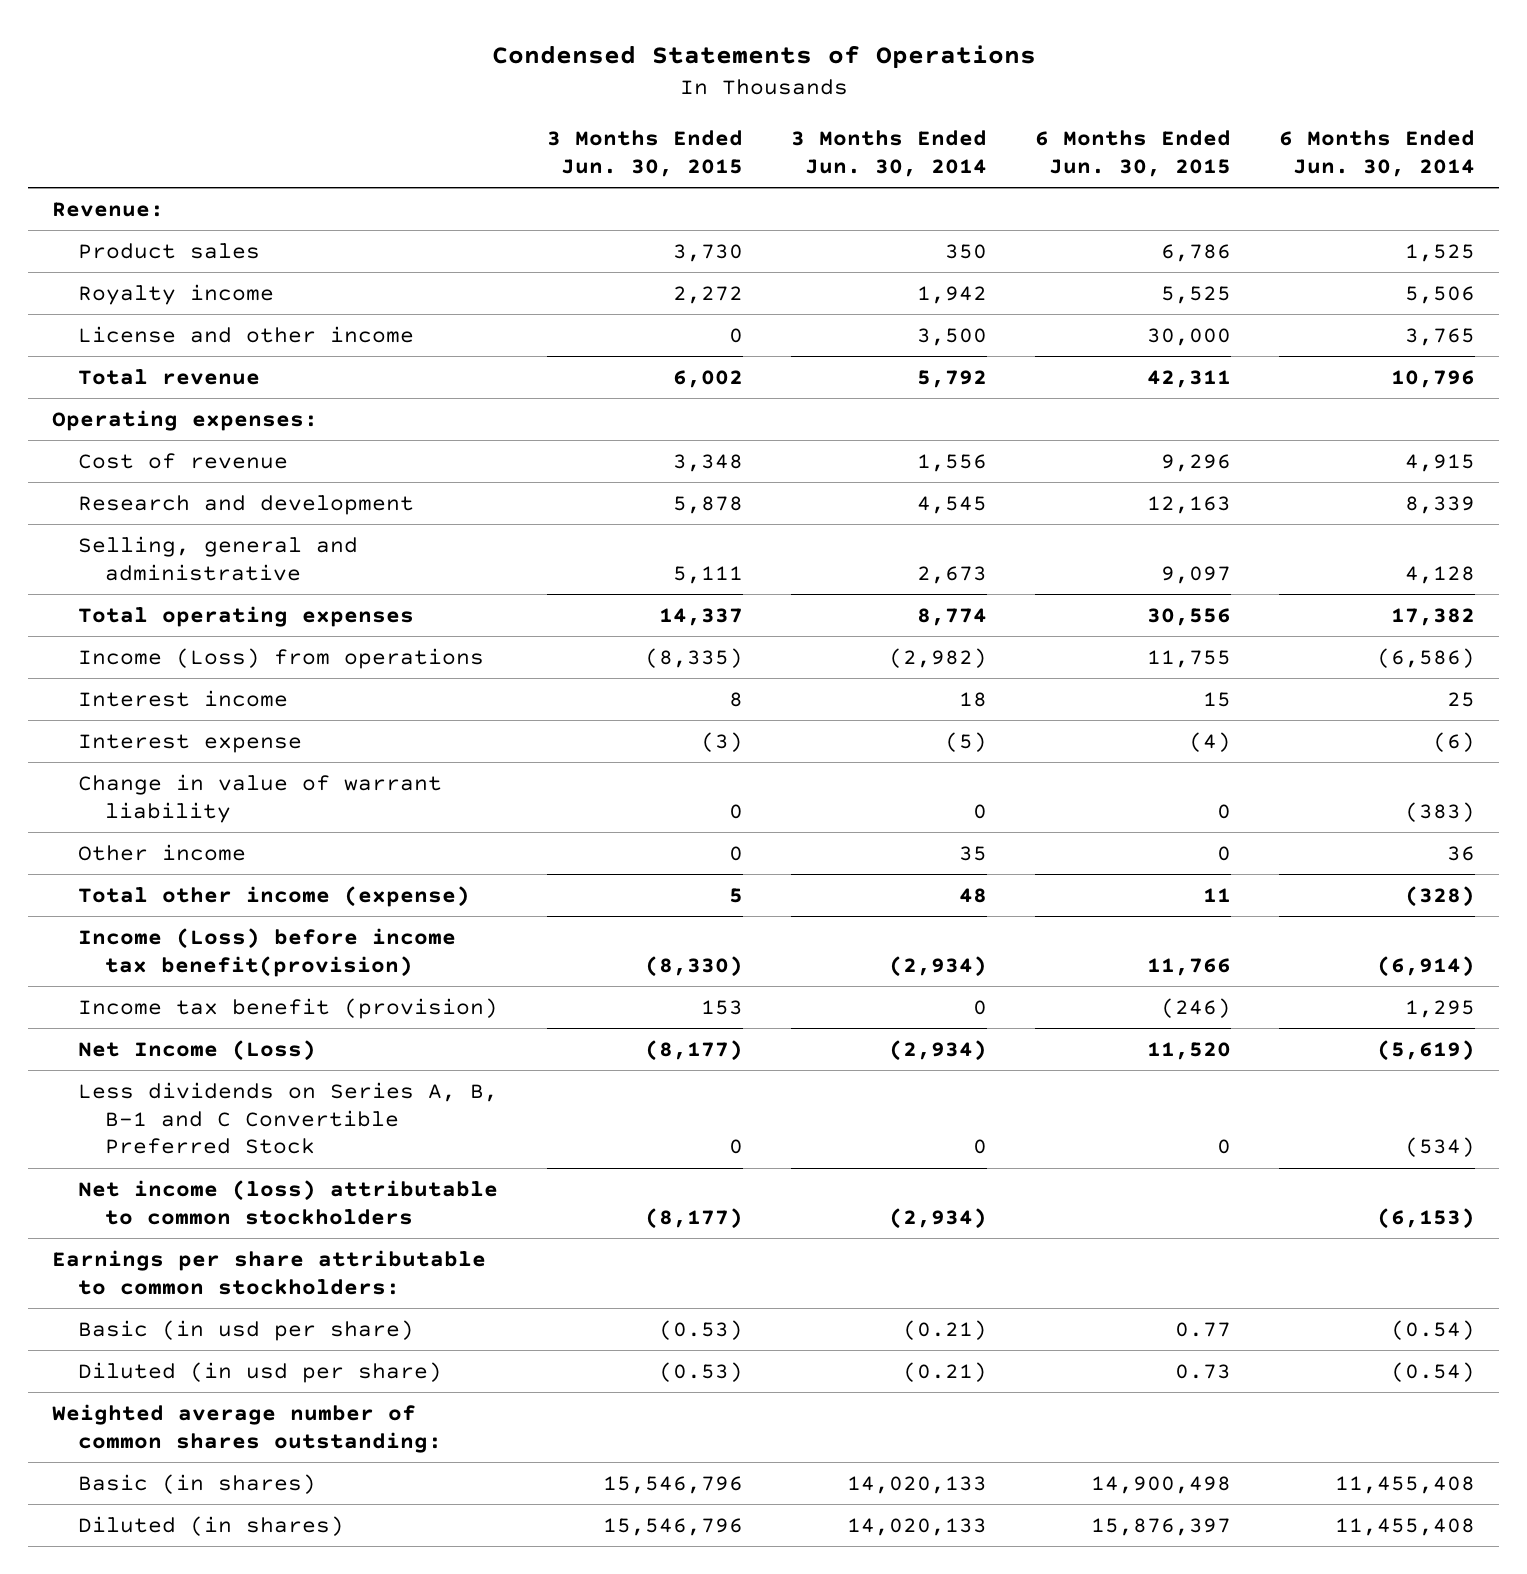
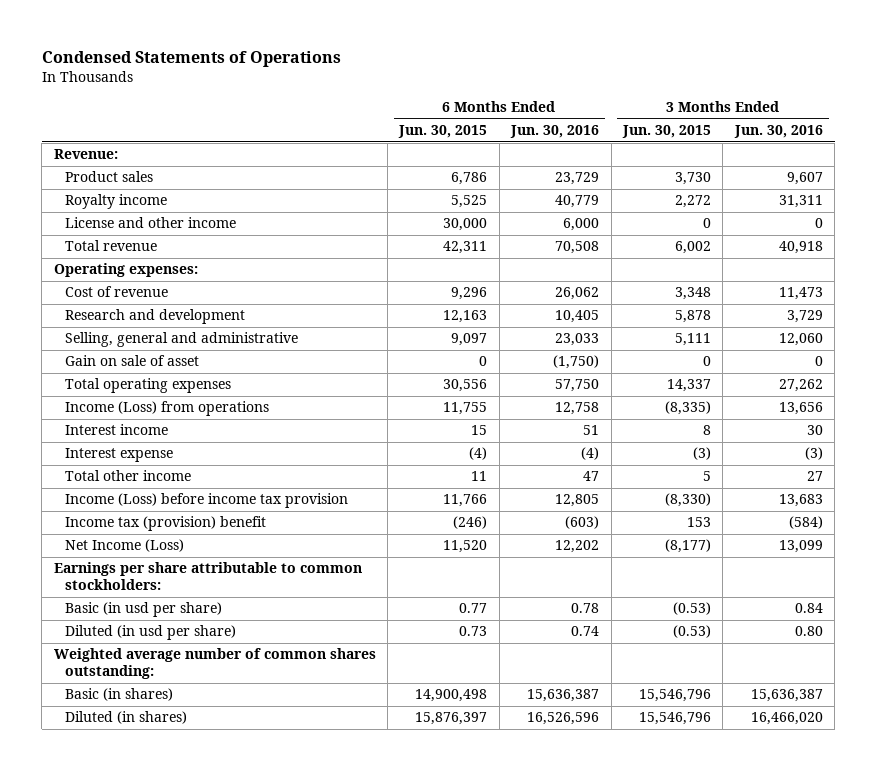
- | 3 Months Ended Jun. 30, 2015 | 3 Months Ended Jun. 30, 2014 | 6 Months Ended Jun. 30, 2015 | 6 Months Ended Jun. 30, 2014
+ | 6 Months Ended Jun. 30, 2015 | 6 Months Ended Jun. 30, 2016 | 3 Months Ended Jun. 30, 2015 | 3 Months Ended Jun. 30, 2016
+ Gain on sale of asset | 0 | (1,750) | 0 | 0
- Change in value of warrant liability | 0 | 0 | 0 | (383)
- Other income | 0 | 35 | 0 | 36
- Total other income (expense) | 5 | 48 | 11 | (328)
- Income (Loss) before income tax benefit(provision) | (8,330) | (2,934) | 11,766 | (6,914)
- Income tax benefit (provision) | 153 | 0 | (246) | 1,295
+ Total other income | 11 | 47 | 5 | 27
+ Income (Loss) before income tax provision | 11,766 | 12,805 | (8,330) | 13,683
+ Income tax (provision) benefit | (246) | (603) | 153 | (584)
- Less dividends on Series A, B, B-1 and C Convertible Preferred Stock | 0 | 0 | 0 | (534)
- Net income (loss) attributable to common stockholders | (8,177) | (2,934) | | (6,153)

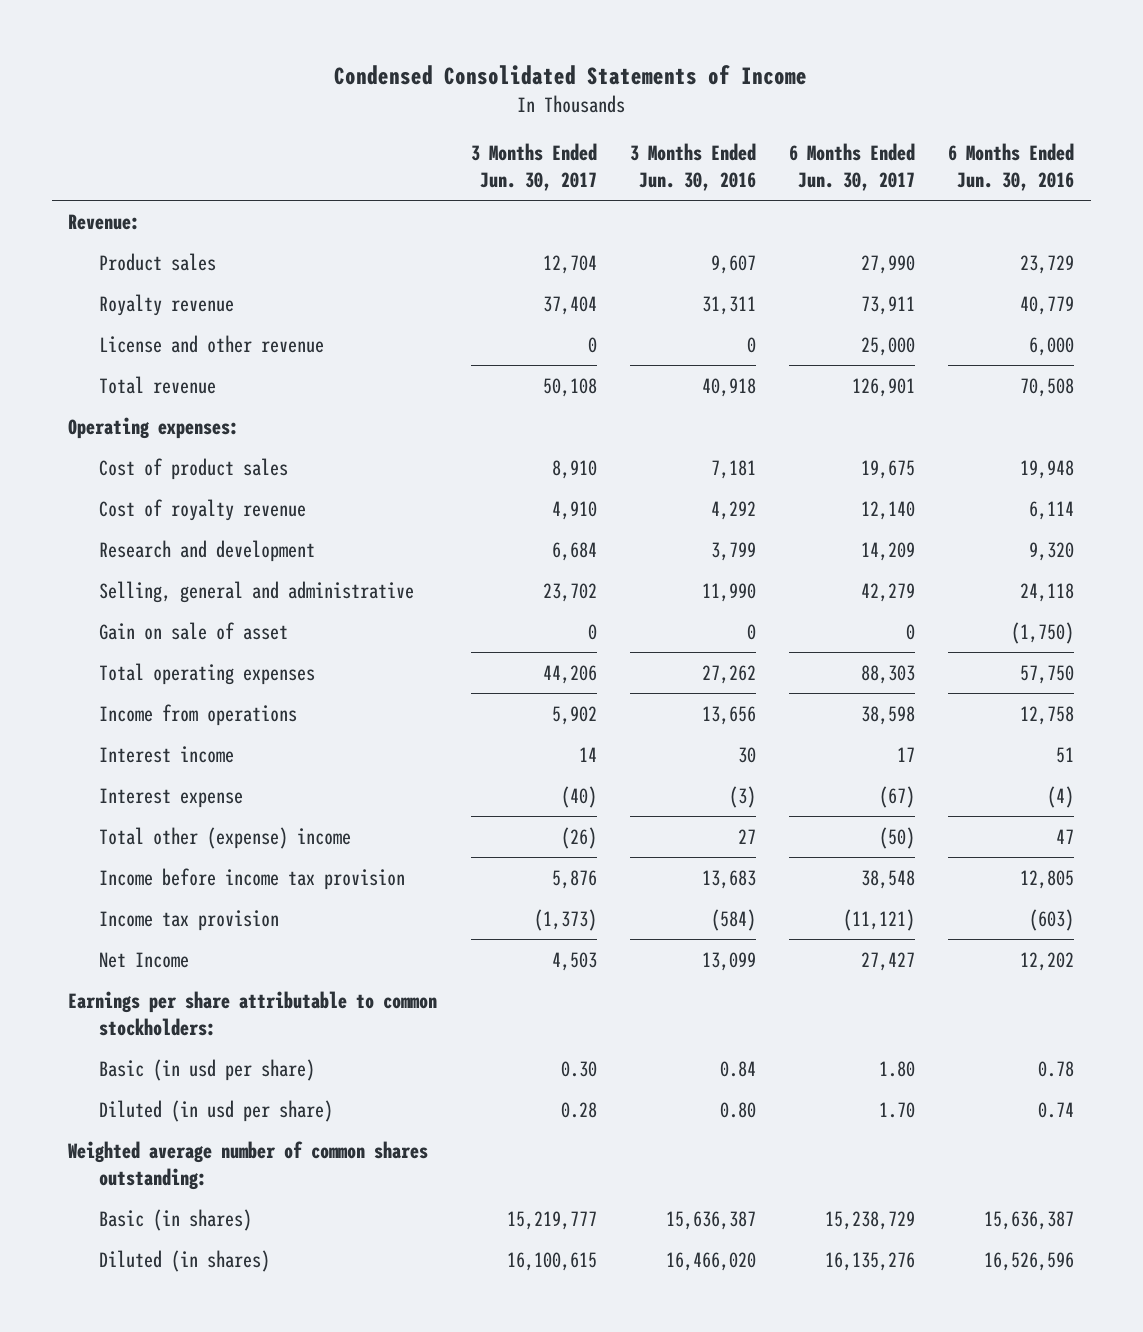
- Condensed Statements of Operations
+ Condensed Consolidated Statements of Income
- | 6 Months Ended Jun. 30, 2015 | 6 Months Ended Jun. 30, 2016 | 3 Months Ended Jun. 30, 2015 | 3 Months Ended Jun. 30, 2016
+ | 3 Months Ended Jun. 30, 2017 | 3 Months Ended Jun. 30, 2016 | 6 Months Ended Jun. 30, 2017 | 6 Months Ended Jun. 30, 2016
- Royalty income | 5,525 | 40,779 | 2,272 | 31,311
- License and other income | 30,000 | 6,000 | 0 | 0
+ Royalty revenue | 37,404 | 31,311 | 73,911 | 40,779
+ License and other revenue | 0 | 0 | 25,000 | 6,000
- Cost of revenue | 9,296 | 26,062 | 3,348 | 11,473
- Research and development | 12,163 | 10,405 | 5,878 | 3,729
- Selling, general and administrative | 9,097 | 23,033 | 5,111 | 12,060
+ Cost of product sales | 8,910 | 7,181 | 19,675 | 19,948
+ Cost of royalty revenue | 4,910 | 4,292 | 12,140 | 6,114
+ Research and development | 6,684 | 3,799 | 14,209 | 9,320
+ Selling, general and administrative | 23,702 | 11,990 | 42,279 | 24,118
- Income (Loss) from operations | 11,755 | 12,758 | (8,335) | 13,656
+ Income from operations | 5,902 | 13,656 | 38,598 | 12,758
- Total other income | 11 | 47 | 5 | 27
- Income (Loss) before income tax provision | 11,766 | 12,805 | (8,330) | 13,683
- Income tax (provision) benefit | (246) | (603) | 153 | (584)
- Net Income (Loss) | 11,520 | 12,202 | (8,177) | 13,099
+ Total other (expense) income | (26) | 27 | (50) | 47
+ Income before income tax provision | 5,876 | 13,683 | 38,548 | 12,805
+ Income tax provision | (1,373) | (584) | (11,121) | (603)
+ Net Income | 4,503 | 13,099 | 27,427 | 12,202

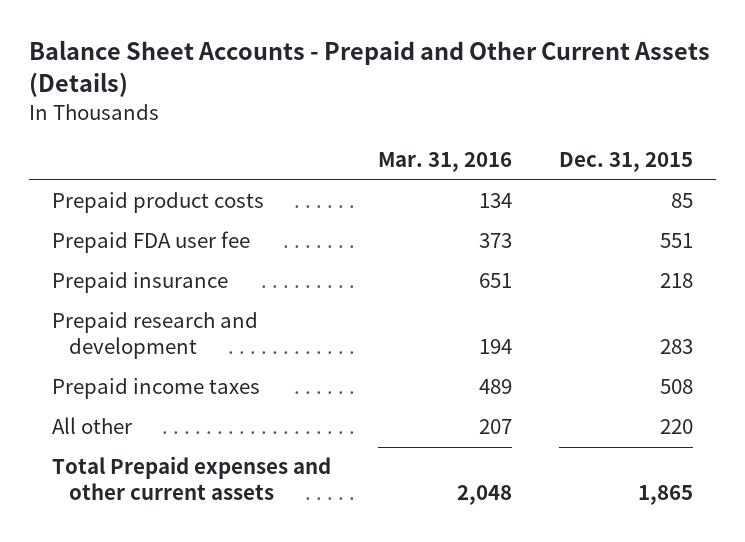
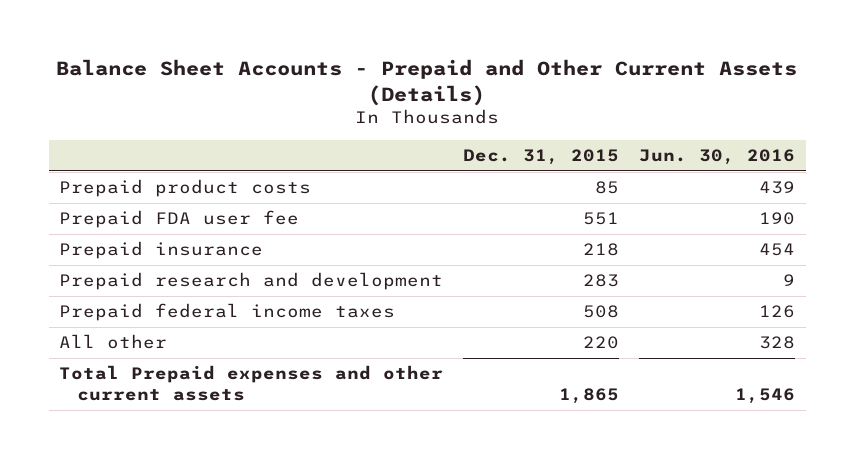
- | Mar. 31, 2016 | Dec. 31, 2015
+ | Dec. 31, 2015 | Jun. 30, 2016
- Prepaid income taxes | 489 | 508
+ Prepaid federal income taxes | 508 | 126

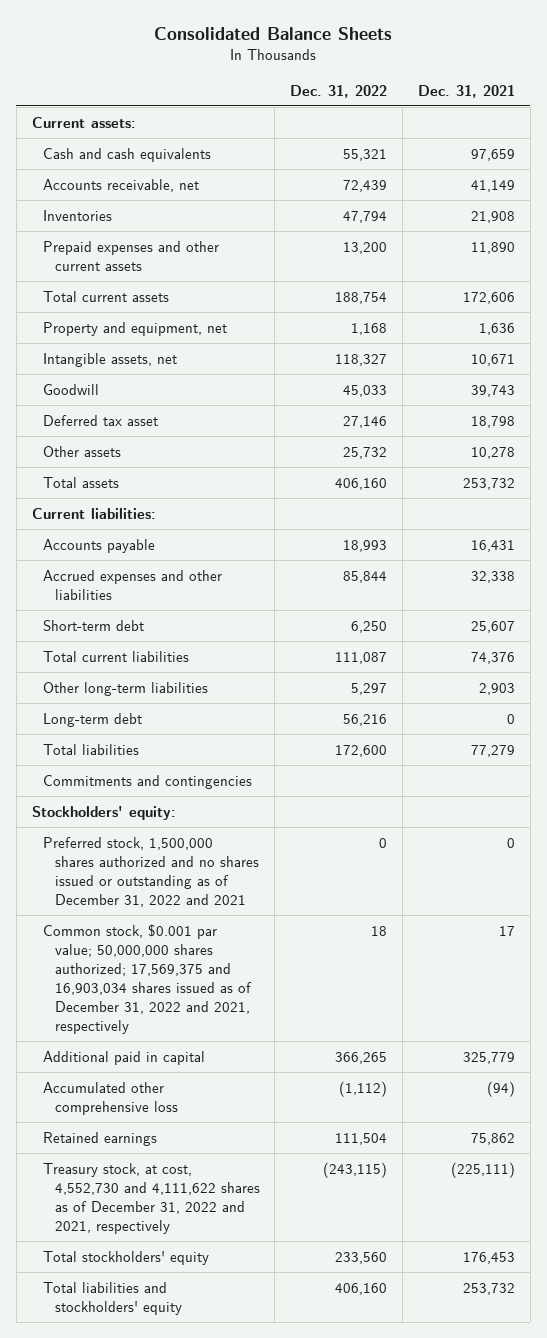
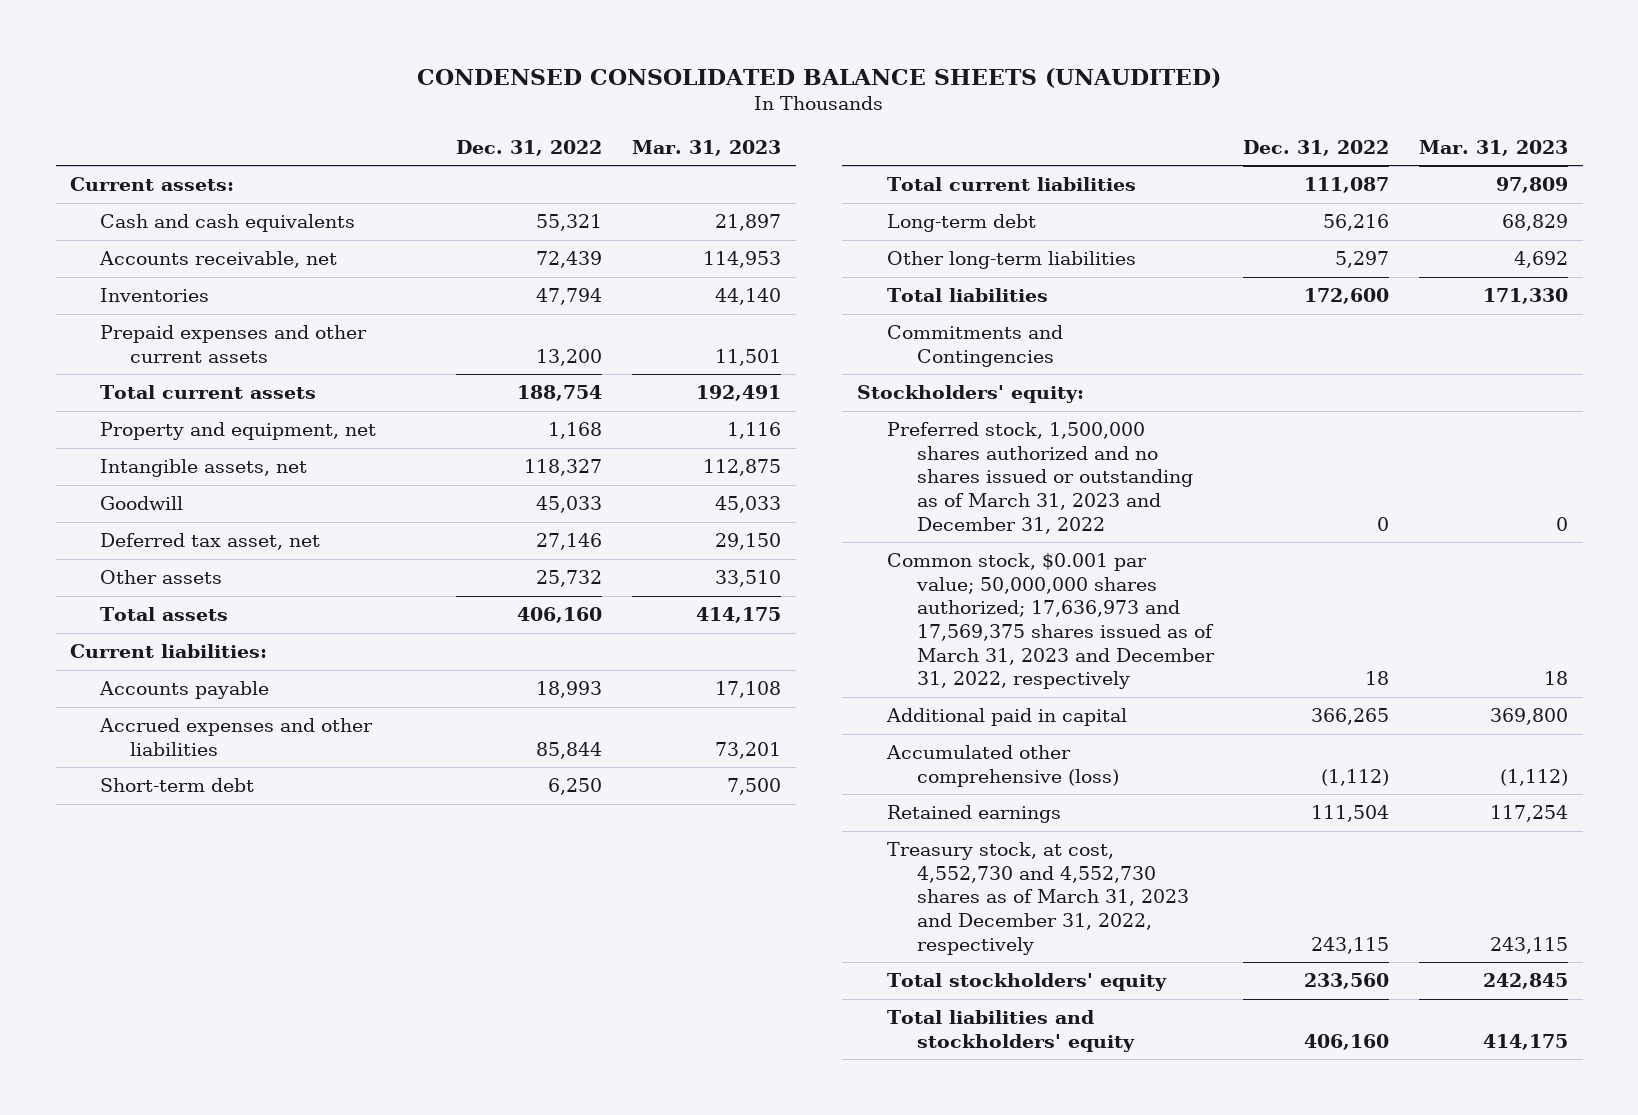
- Consolidated Balance Sheets
+ CONDENSED CONSOLIDATED BALANCE SHEETS (UNAUDITED)
- | Dec. 31, 2022 | Dec. 31, 2021
+ | Dec. 31, 2022 | Mar. 31, 2023
- Deferred tax asset | 27,146 | 18,798
+ Deferred tax asset, net | 27,146 | 29,150
moved down: Other long-term liabilities | 5,297 | 4,692
- Commitments and contingencies
+ Commitments and Contingencies
- Preferred stock, 1,500,000 shares authorized and no shares issued or outstanding as of December 31, 2022 and 2021 | 0 | 0
- Common stock, $0.001 par value; 50,000,000 shares authorized; 17,569,375 and 16,903,034 shares issued as of December 31, 2022 and 2021, respectively | 18 | 17
+ Preferred stock, 1,500,000 shares authorized and no shares issued or outstanding as of March 31, 2023 and December 31, 2022 | 0 | 0
+ Common stock, $0.001 par value; 50,000,000 shares authorized; 17,636,973 and 17,569,375 shares issued as of March 31, 2023 and December 31, 2022, respectively | 18 | 18
- Accumulated other comprehensive loss | (1,112) | (94)
+ Accumulated other comprehensive (loss) | (1,112) | (1,112)
- Treasury stock, at cost, 4,552,730 and 4,111,622 shares as of December 31, 2022 and 2021, respectively | (243,115) | (225,111)
+ Treasury stock, at cost, 4,552,730 and 4,552,730 shares as of March 31, 2023 and December 31, 2022, respectively | 243,115 | 243,115

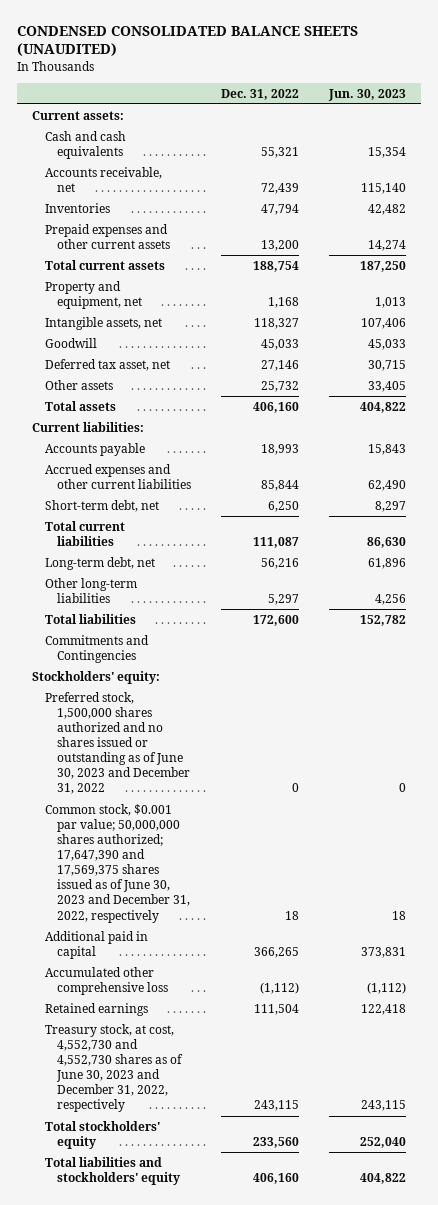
- | Dec. 31, 2022 | Mar. 31, 2023
+ | Dec. 31, 2022 | Jun. 30, 2023
- Accrued expenses and other liabilities | 85,844 | 73,201
- Short-term debt | 6,250 | 7,500
+ Accrued expenses and other current liabilities | 85,844 | 62,490
+ Short-term debt, net | 6,250 | 8,297
- Long-term debt | 56,216 | 68,829
+ Long-term debt, net | 56,216 | 61,896
- Preferred stock, 1,500,000 shares authorized and no shares issued or outstanding as of March 31, 2023 and December 31, 2022 | 0 | 0
- Common stock, $0.001 par value; 50,000,000 shares authorized; 17,636,973 and 17,569,375 shares issued as of March 31, 2023 and December 31, 2022, respectively | 18 | 18
+ Preferred stock, 1,500,000 shares authorized and no shares issued or outstanding as of June 30, 2023 and December 31, 2022 | 0 | 0
+ Common stock, $0.001 par value; 50,000,000 shares authorized; 17,647,390 and 17,569,375 shares issued as of June 30, 2023 and December 31, 2022, respectively | 18 | 18
- Accumulated other comprehensive (loss) | (1,112) | (1,112)
+ Accumulated other comprehensive loss | (1,112) | (1,112)
- Treasury stock, at cost, 4,552,730 and 4,552,730 shares as of March 31, 2023 and December 31, 2022, respectively | 243,115 | 243,115
+ Treasury stock, at cost, 4,552,730 and 4,552,730 shares as of June 30, 2023 and December 31, 2022, respectively | 243,115 | 243,115

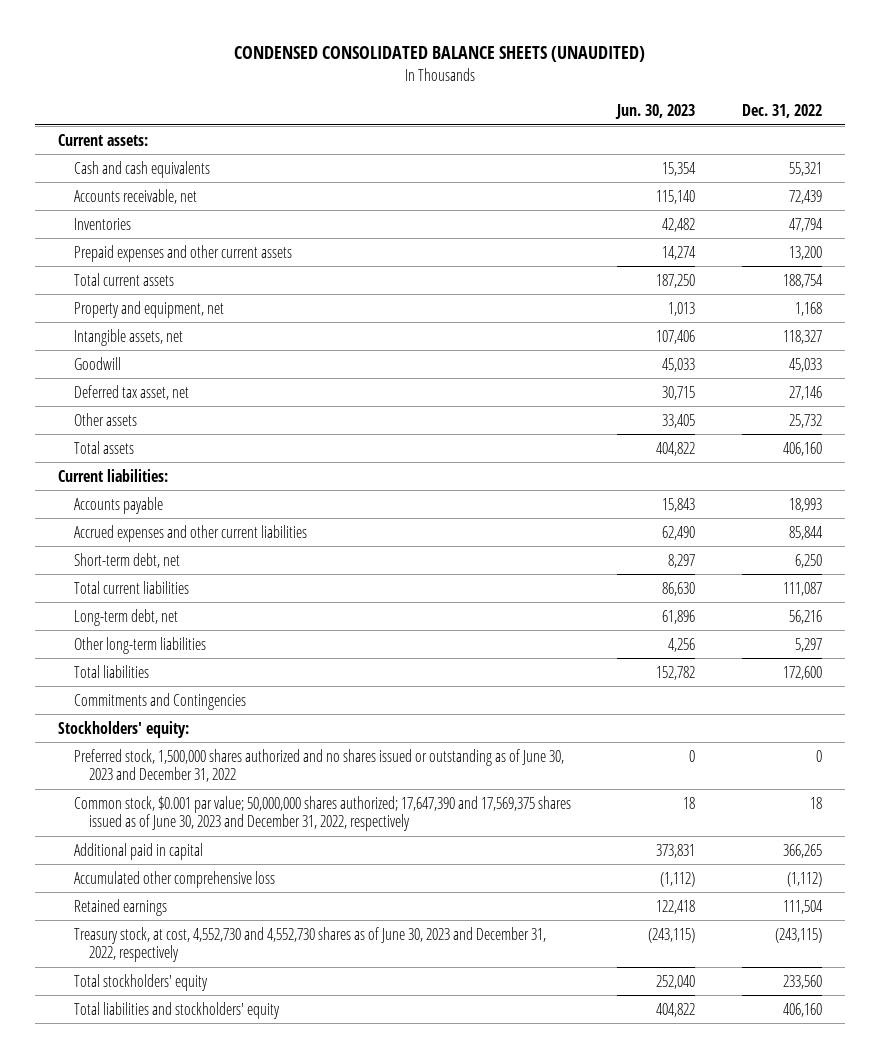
- | Dec. 31, 2022 | Jun. 30, 2023
+ | Jun. 30, 2023 | Dec. 31, 2022
- Treasury stock, at cost, 4,552,730 and 4,552,730 shares as of June 30, 2023 and December 31, 2022, respectively | 243,115 | 243,115
+ Treasury stock, at cost, 4,552,730 and 4,552,730 shares as of June 30, 2023 and December 31, 2022, respectively | (243,115) | (243,115)

